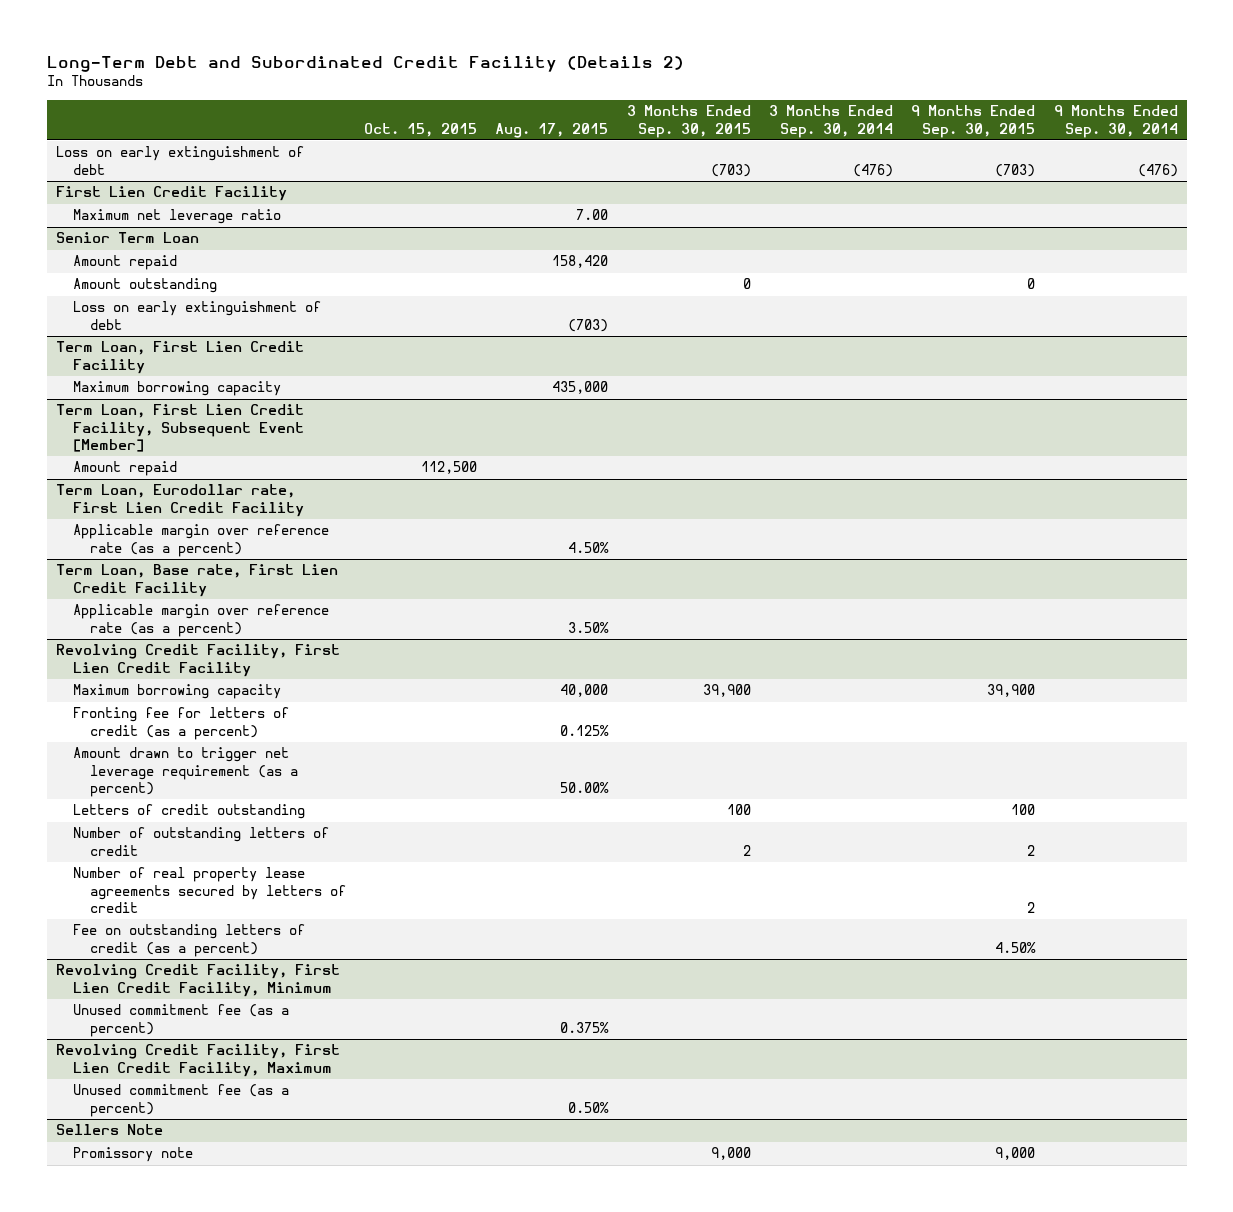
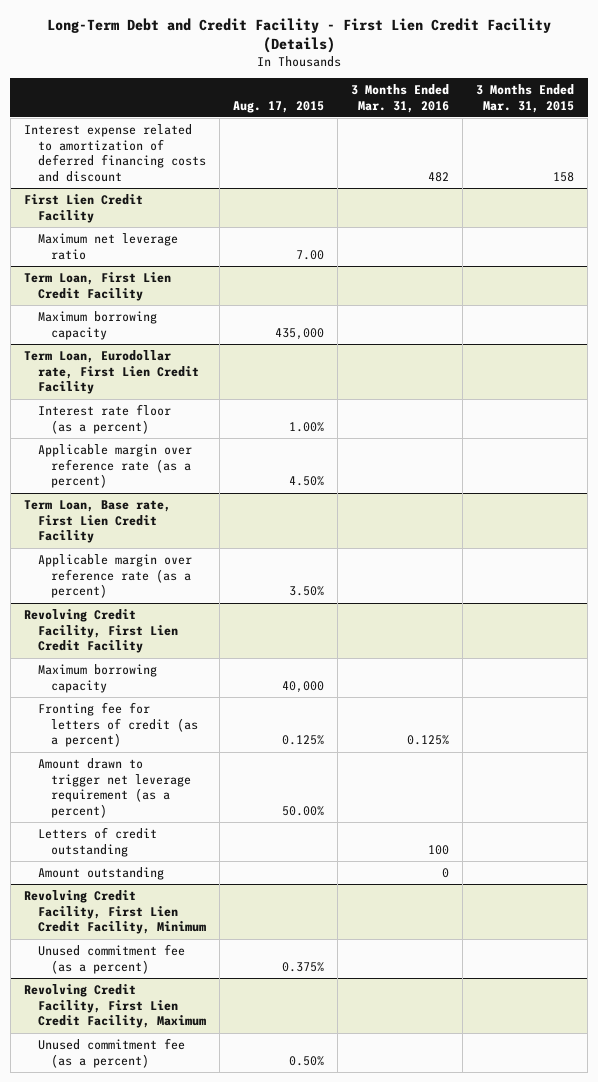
- Long-Term Debt and Subordinated Credit Facility (Details 2)
+ Long-Term Debt and Credit Facility - First Lien Credit Facility (Details)
- | Oct. 15, 2015 | Aug. 17, 2015 | 3 Months Ended Sep. 30, 2015 | 3 Months Ended Sep. 30, 2014 | 9 Months Ended Sep. 30, 2015 | 9 Months Ended Sep. 30, 2014
+ | Aug. 17, 2015 | 3 Months Ended Mar. 31, 2016 | 3 Months Ended Mar. 31, 2015
- Loss on early extinguishment of debt | | | (703) | (476) | (703) | (476)
+ Interest expense related to amortization of deferred financing costs and discount | | 482 | 158
- Senior Term Loan
- Amount repaid | | 158,420 | | | |
- Amount outstanding | | | 0 | | 0 |
- Loss on early extinguishment of debt | | (703) | | | |
- Term Loan, First Lien Credit Facility, Subsequent Event [Member]
- Amount repaid | 112,500 | | | | |
@ Term Loan, Eurodollar rate, First Lien Credit Facility
+ Interest rate floor (as a percent) | 1.00% | |
@ Revolving Credit Facility, First Lien Credit Facility
- Number of outstanding letters of credit | | | 2 | | 2 |
- Number of real property lease agreements secured by letters of credit | | | | | 2 |
- Fee on outstanding letters of credit (as a percent) | | | | | 4.50% |
+ Amount outstanding | | 0 |
- Sellers Note
- Promissory note | | | 9,000 | | 9,000 |

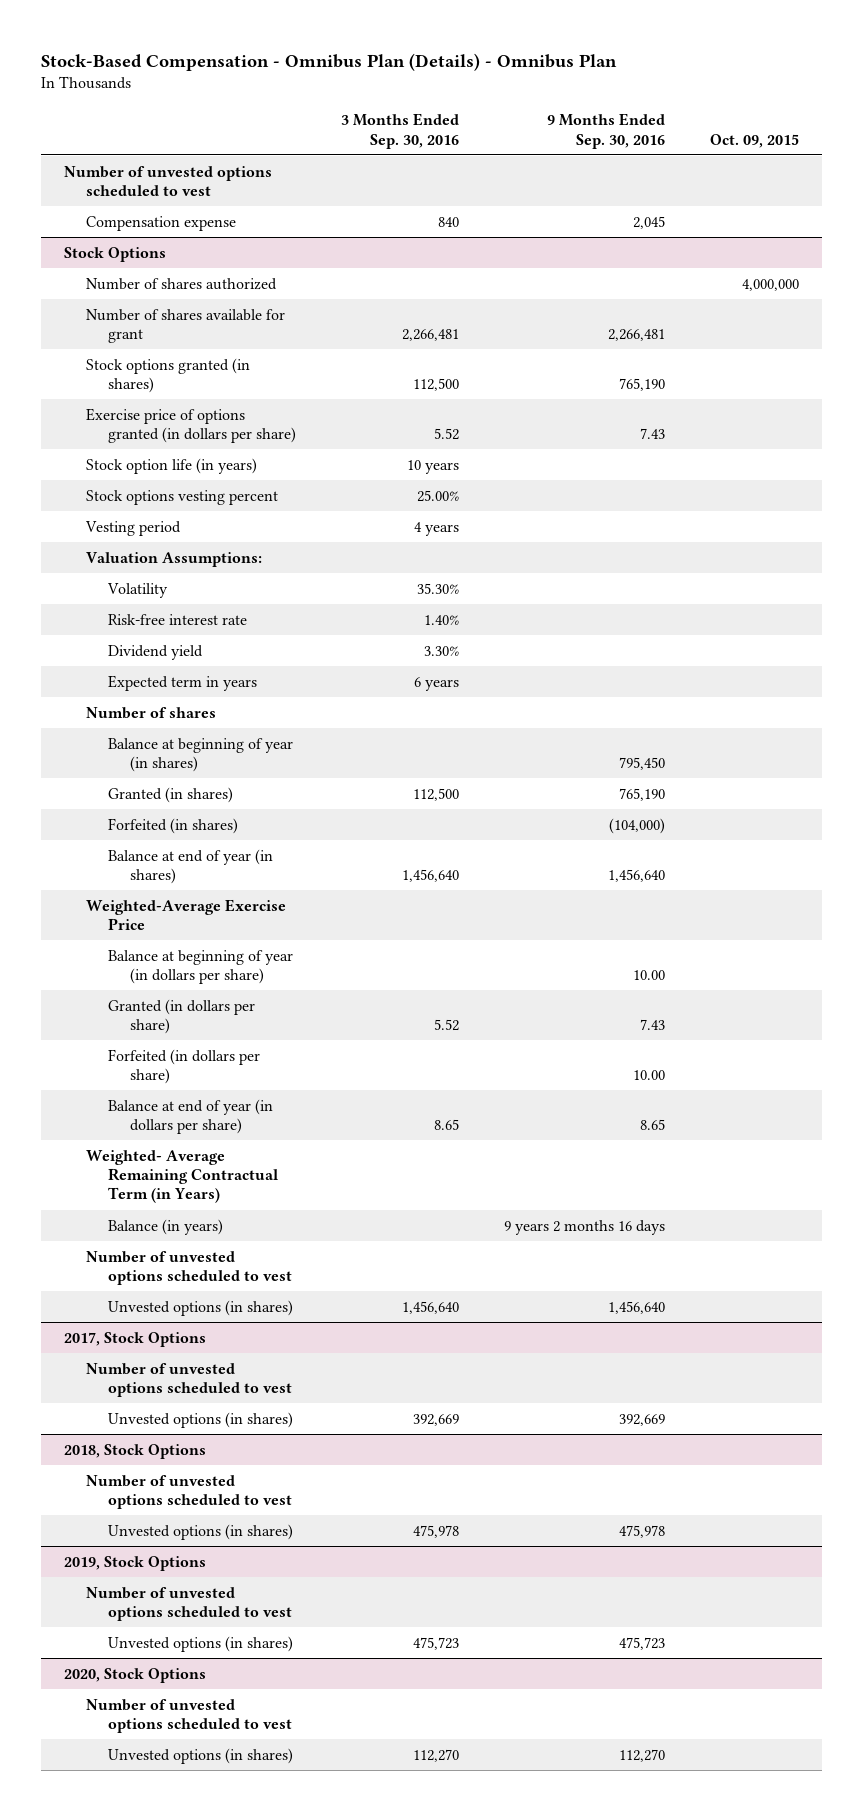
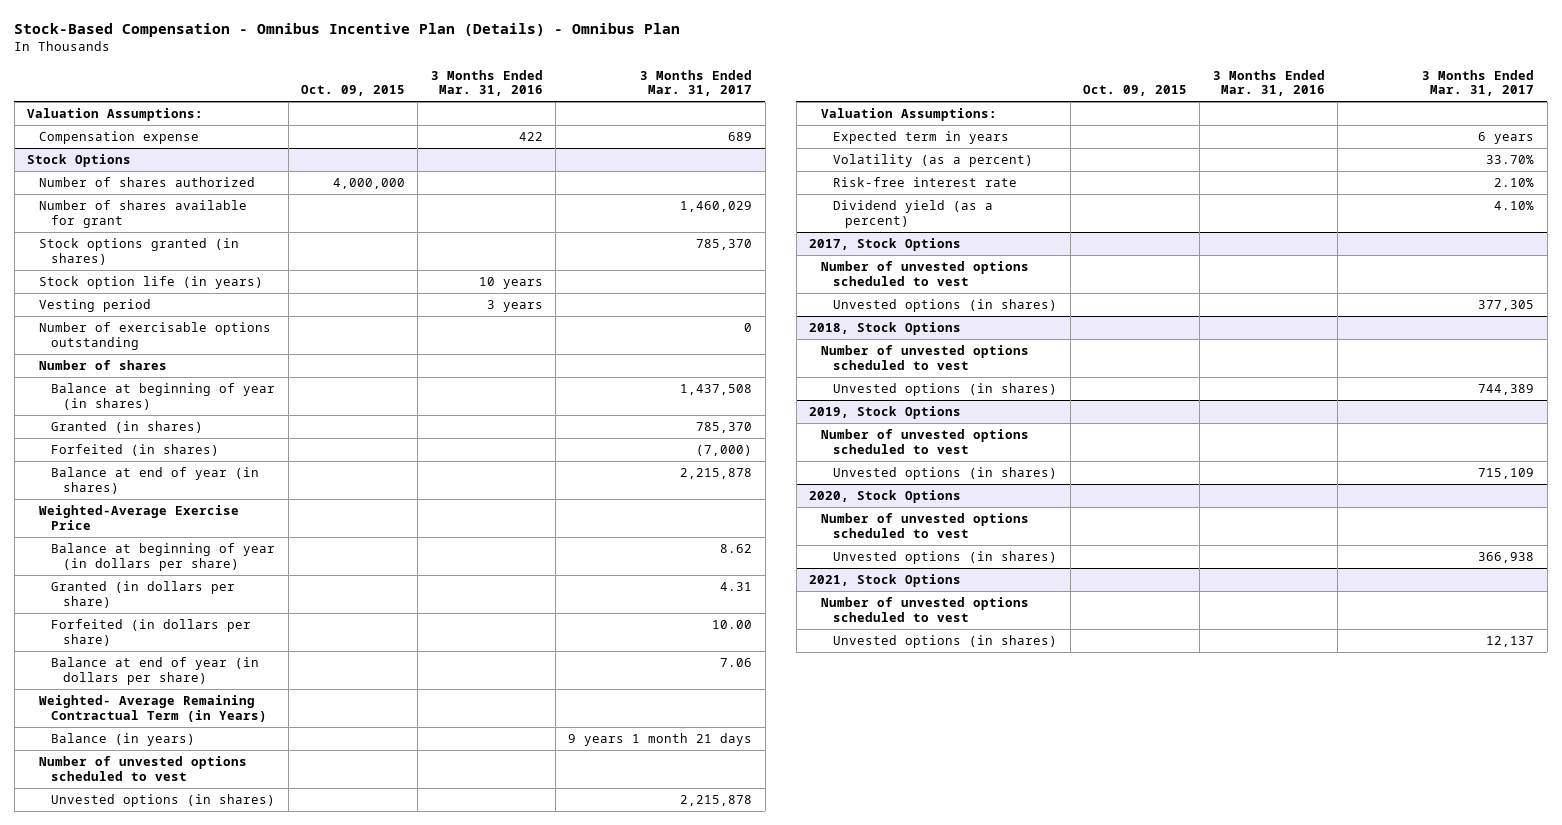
- Stock-Based Compensation - Omnibus Plan (Details) - Omnibus Plan
+ Stock-Based Compensation - Omnibus Incentive Plan (Details) - Omnibus Plan
- | 3 Months Ended Sep. 30, 2016 | 9 Months Ended Sep. 30, 2016 | Oct. 09, 2015
+ | Oct. 09, 2015 | 3 Months Ended Mar. 31, 2016 | 3 Months Ended Mar. 31, 2017
- Number of unvested options scheduled to vest
+ Valuation Assumptions:
@ Stock Options
- Exercise price of options granted (in dollars per share) | 5.52 | 7.43 |
- Stock options vesting percent | 25.00% | |
- Volatility | 35.30% | |
- Dividend yield | 3.30% | |
+ Number of exercisable options outstanding | | | 0
moved down: Valuation Assumptions:
moved down: Expected term in years | | | 6 years
+ Volatility (as a percent) | | | 33.70%
moved down: Risk-free interest rate | | | 2.10%
+ Dividend yield (as a percent) | | | 4.10%
+ 2021, Stock Options
+ Number of unvested options scheduled to vest
+ Unvested options (in shares) | | | 12,137

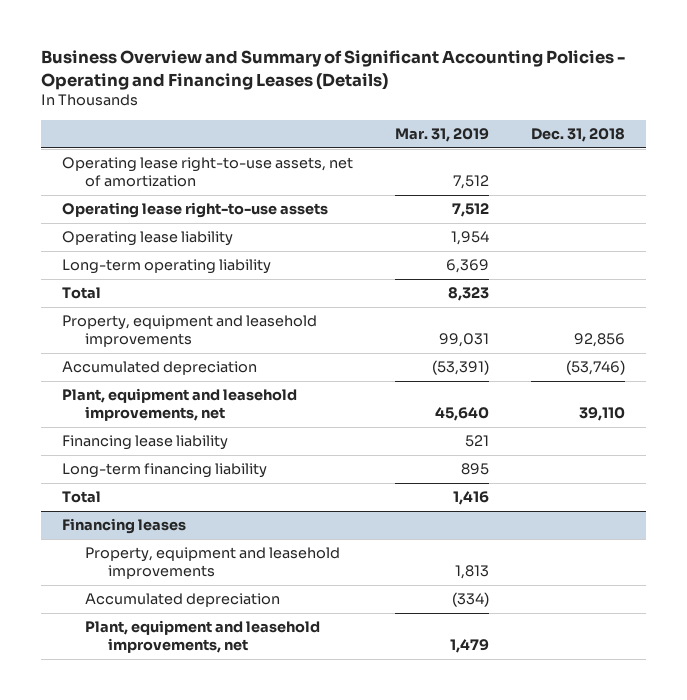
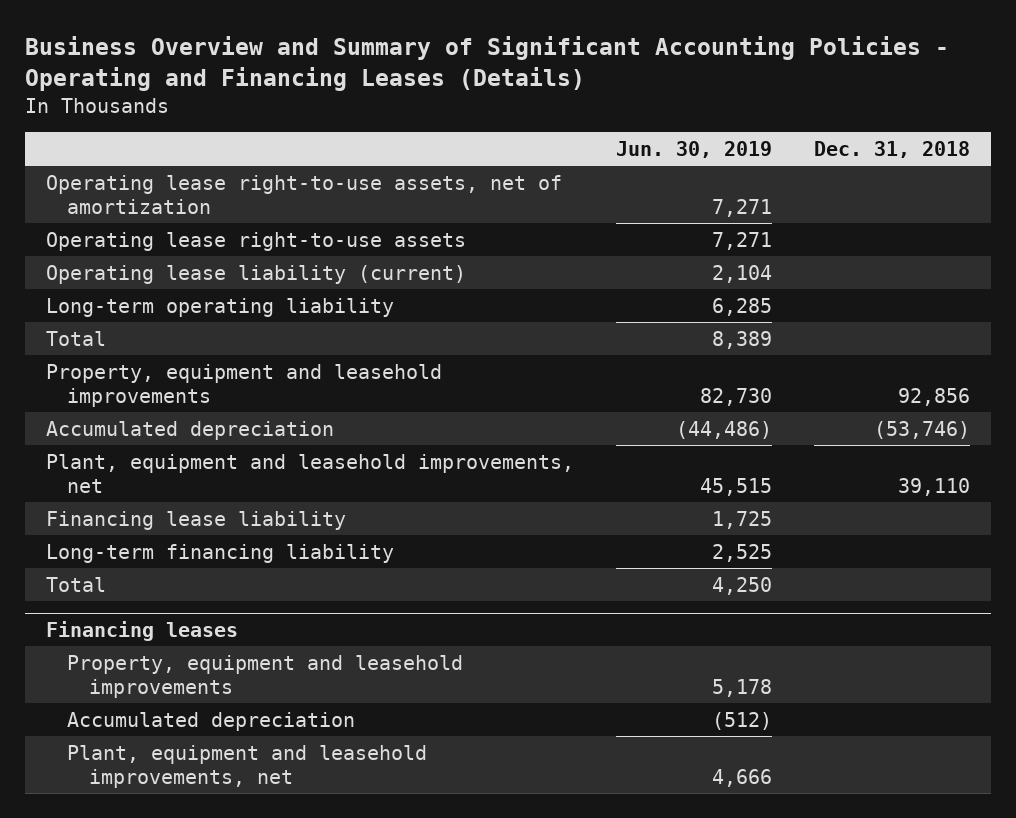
- | Mar. 31, 2019 | Dec. 31, 2018
+ | Jun. 30, 2019 | Dec. 31, 2018
- Operating lease liability | 1,954 |
+ Operating lease liability (current) | 2,104 |

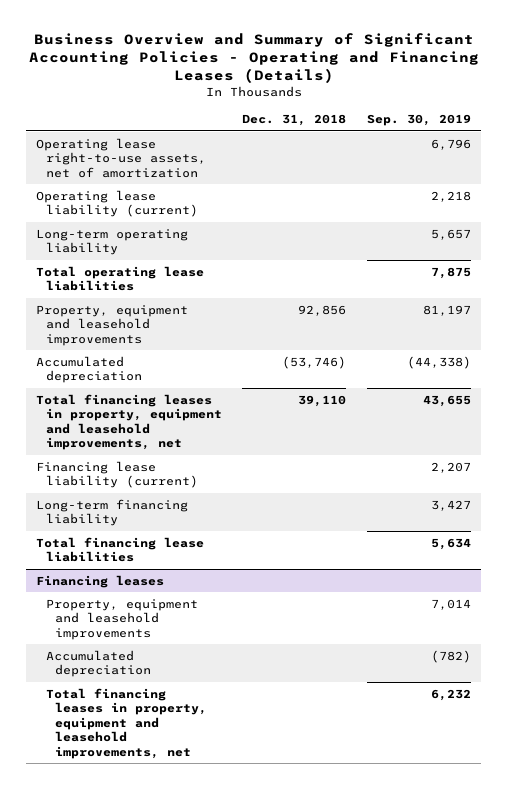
- | Jun. 30, 2019 | Dec. 31, 2018
+ | Dec. 31, 2018 | Sep. 30, 2019
- Operating lease right-to-use assets | 7,271 |
- Total | 8,389 |
+ Total operating lease liabilities | | 7,875
- Plant, equipment and leasehold improvements, net | 45,515 | 39,110
- Financing lease liability | 1,725 |
+ Total financing leases in property, equipment and leasehold improvements, net | 39,110 | 43,655
+ Financing lease liability (current) | | 2,207
- Total | 4,250 |
+ Total financing lease liabilities | | 5,634
@ Financing leases
- Plant, equipment and leasehold improvements, net | 4,666 |
+ Total financing leases in property, equipment and leasehold improvements, net | | 6,232

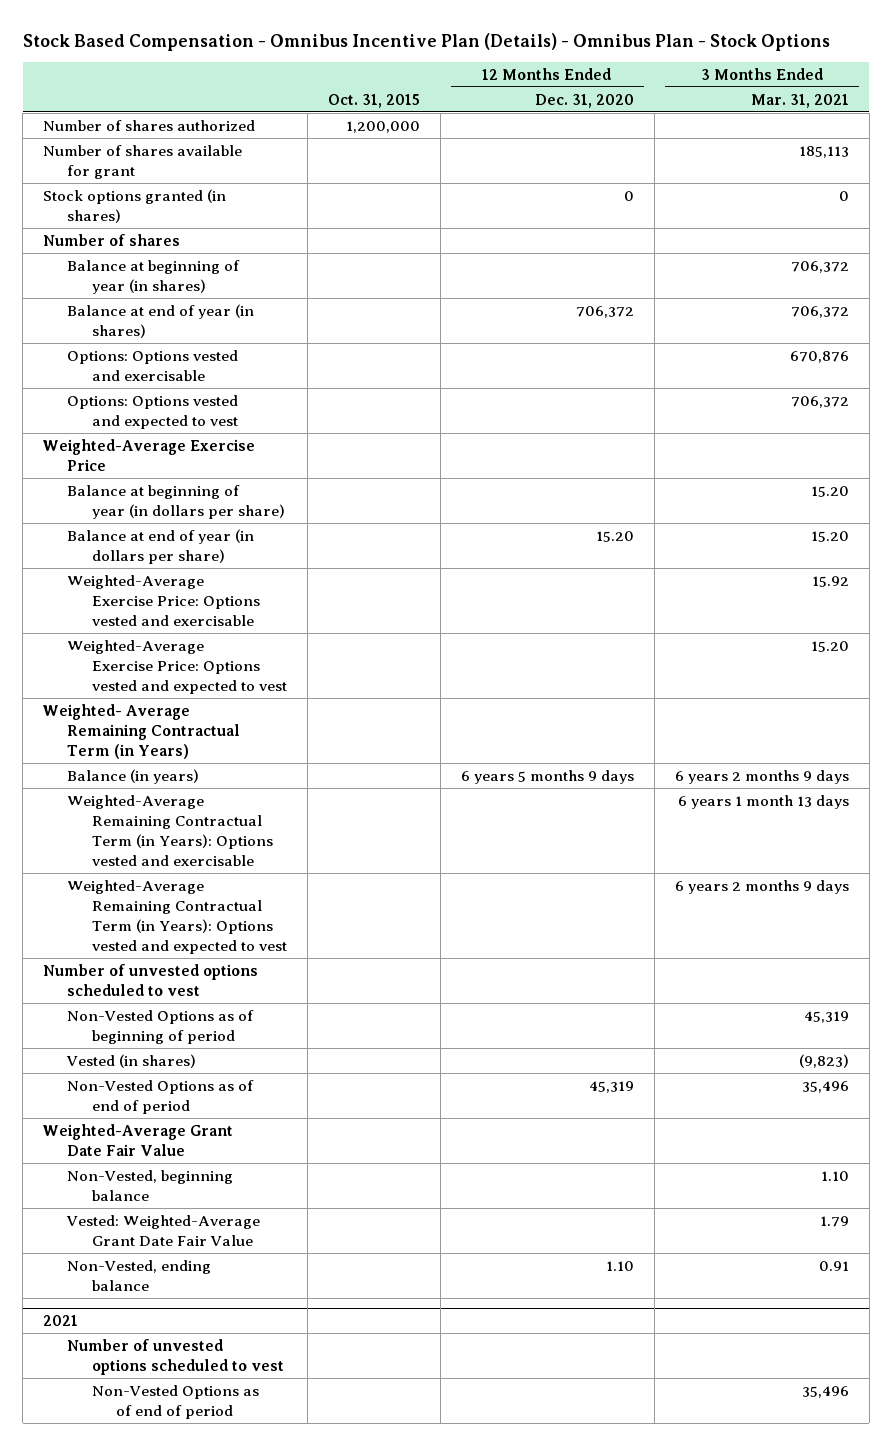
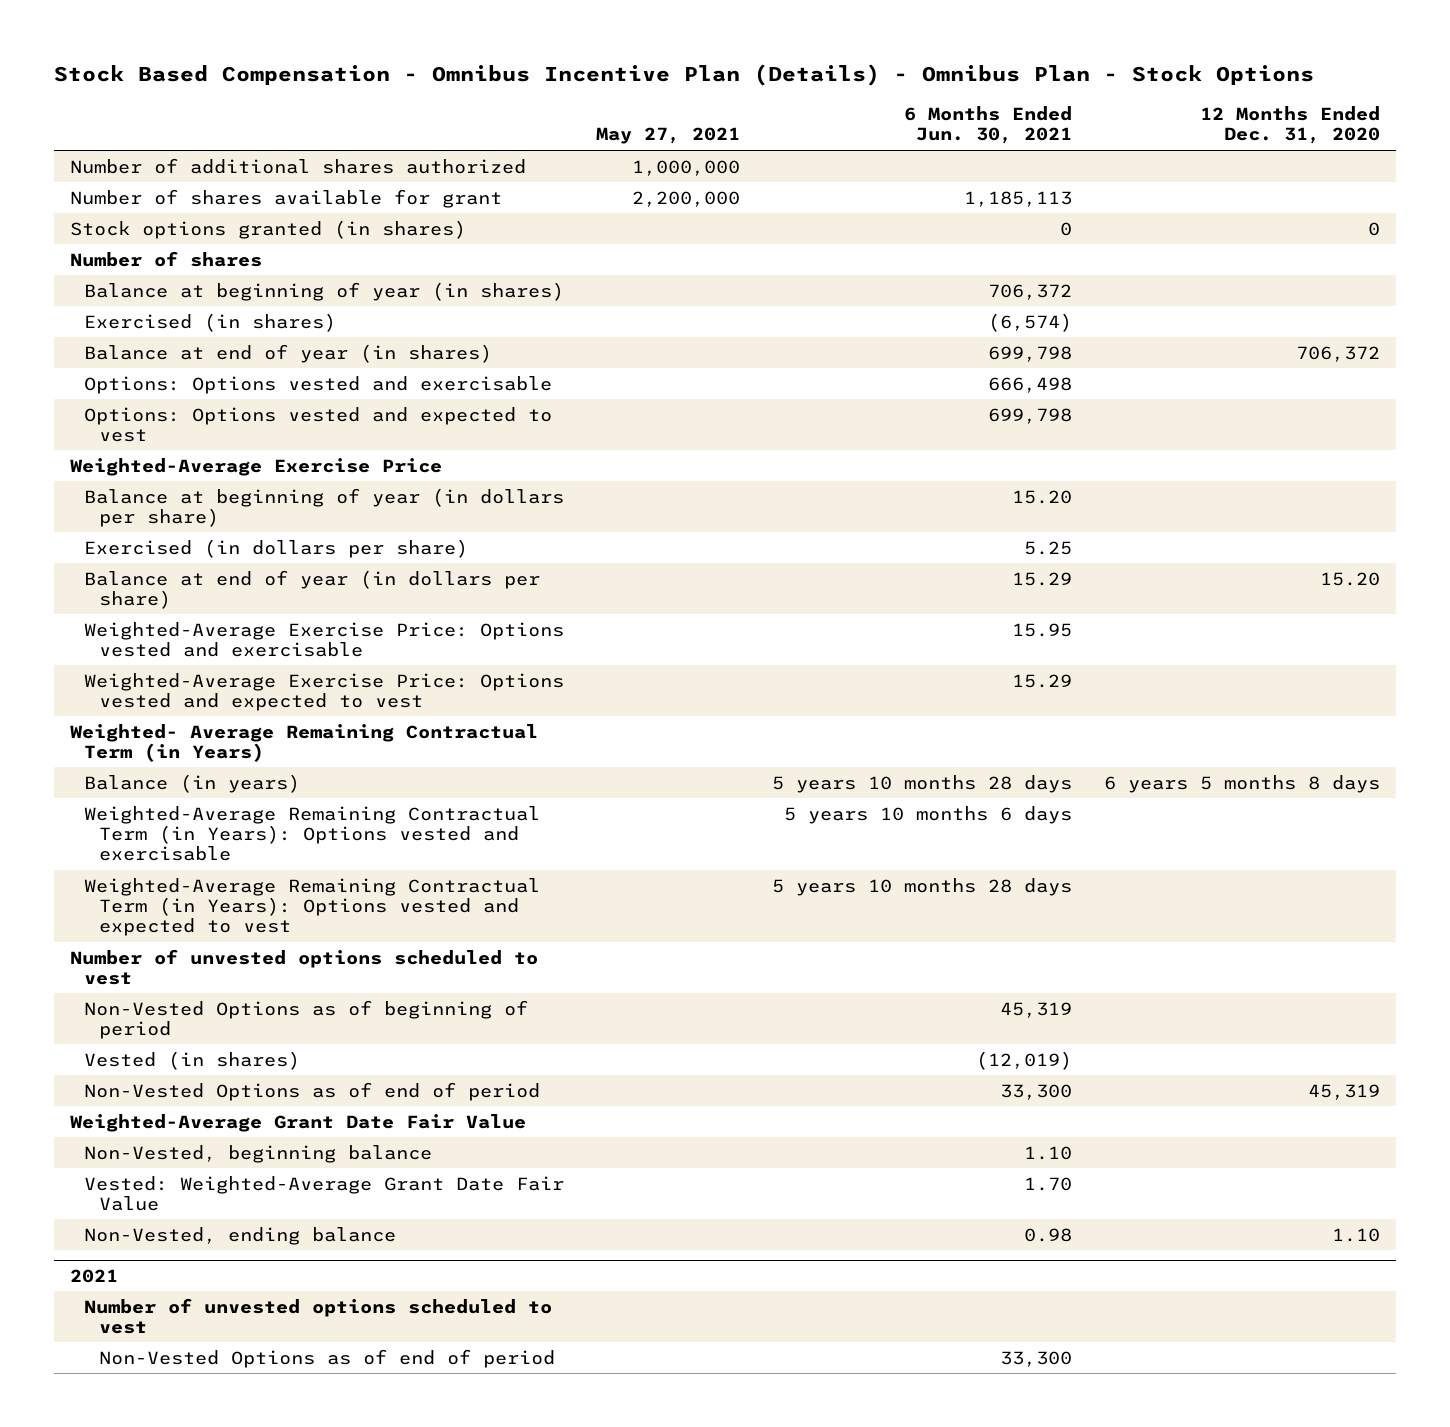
- | Oct. 31, 2015 | 12 Months Ended Dec. 31, 2020 | 3 Months Ended Mar. 31, 2021
+ | May 27, 2021 | 6 Months Ended Jun. 30, 2021 | 12 Months Ended Dec. 31, 2020
- Number of shares authorized | 1,200,000 | |
+ Number of additional shares authorized | 1,000,000 | |
+ Exercised (in shares) | | (6,574) |
+ Exercised (in dollars per share) | | 5.25 |
- Balance (in years) | | 6 years 5 months 9 days | 6 years 2 months 9 days
+ Balance (in years) | | 5 years 10 months 28 days | 6 years 5 months 8 days

